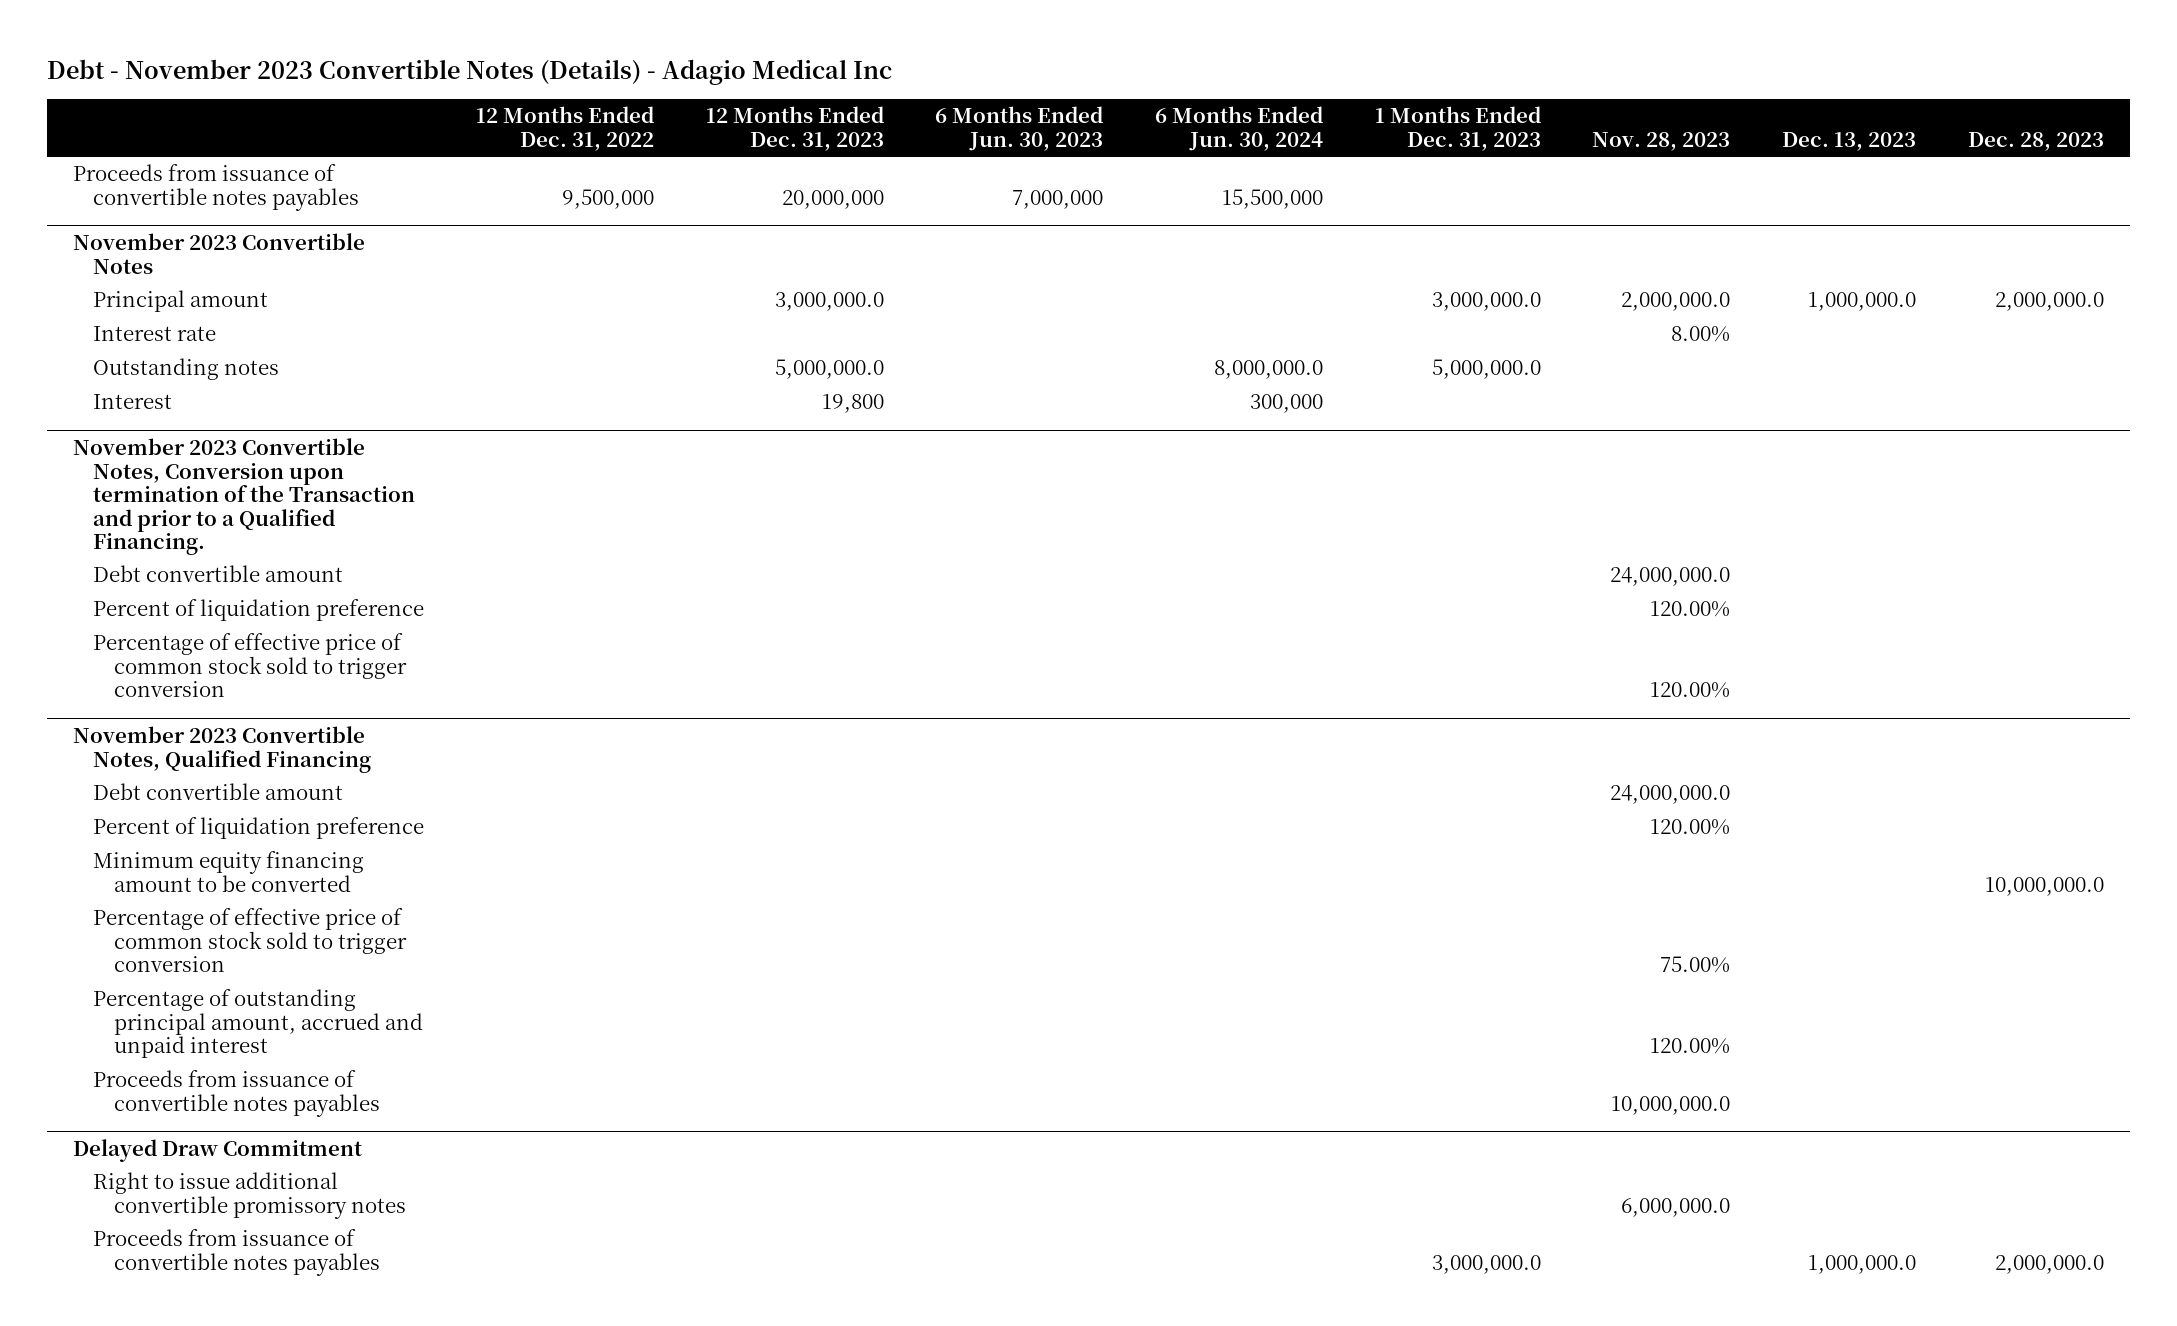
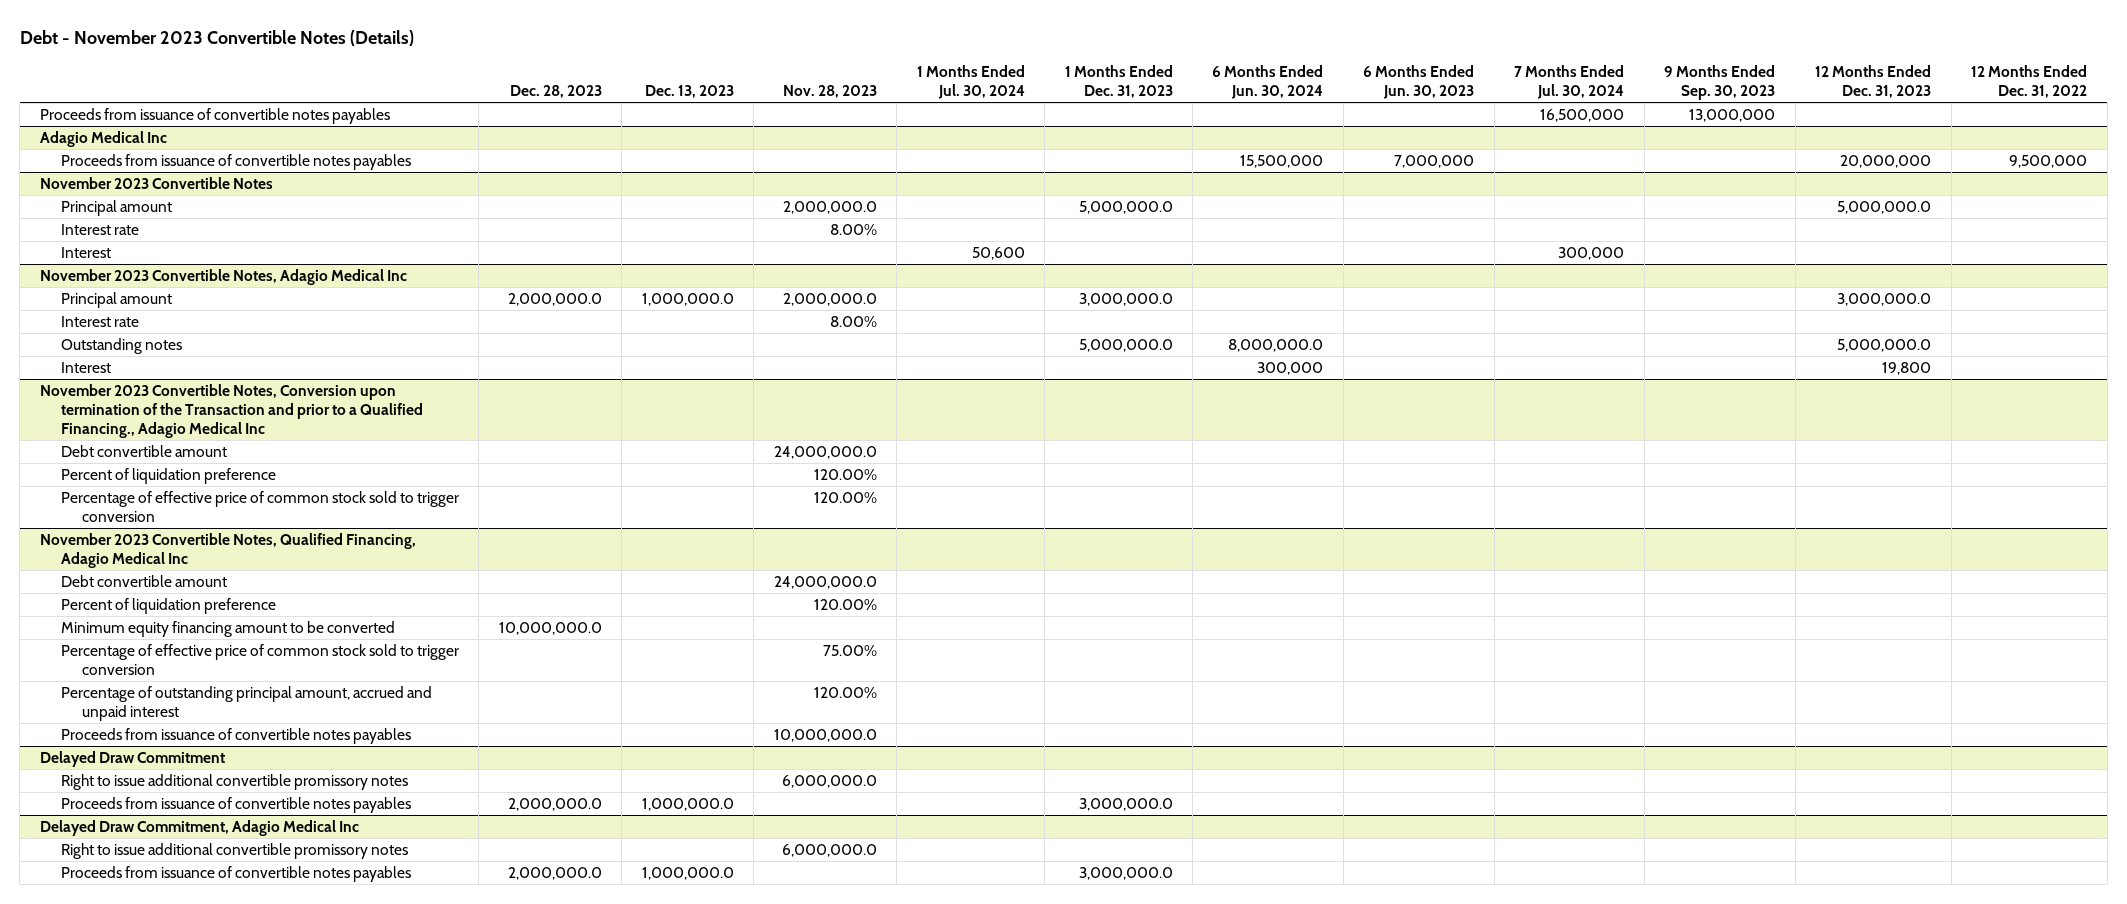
- Debt - November 2023 Convertible Notes (Details) - Adagio Medical Inc
+ Debt - November 2023 Convertible Notes (Details)
- | 12 Months Ended Dec. 31, 2022 | 12 Months Ended Dec. 31, 2023 | 6 Months Ended Jun. 30, 2023 | 6 Months Ended Jun. 30, 2024 | 1 Months Ended Dec. 31, 2023 | Nov. 28, 2023 | Dec. 13, 2023 | Dec. 28, 2023
+ | Dec. 28, 2023 | Dec. 13, 2023 | Nov. 28, 2023 | 1 Months Ended Jul. 30, 2024 | 1 Months Ended Dec. 31, 2023 | 6 Months Ended Jun. 30, 2024 | 6 Months Ended Jun. 30, 2023 | 7 Months Ended Jul. 30, 2024 | 9 Months Ended Sep. 30, 2023 | 12 Months Ended Dec. 31, 2023 | 12 Months Ended Dec. 31, 2022
+ Proceeds from issuance of convertible notes payables | | | | | | | | 16,500,000 | 13,000,000 | |
+ Adagio Medical Inc
@ November 2023 Convertible Notes
+ Principal amount | | | 2,000,000.0 | | 5,000,000.0 | | | | | 5,000,000.0 |
+ Interest rate | | | 8.00% | | | | | | | |
+ Interest | | | | 50,600 | | | | 300,000 | | |
+ November 2023 Convertible Notes, Adagio Medical Inc
- November 2023 Convertible Notes, Conversion upon termination of the Transaction and prior to a Qualified Financing.
+ November 2023 Convertible Notes, Conversion upon termination of the Transaction and prior to a Qualified Financing., Adagio Medical Inc
- November 2023 Convertible Notes, Qualified Financing
+ November 2023 Convertible Notes, Qualified Financing, Adagio Medical Inc
+ Delayed Draw Commitment, Adagio Medical Inc
+ Right to issue additional convertible promissory notes | | | 6,000,000.0 | | | | | | | |
+ Proceeds from issuance of convertible notes payables | 2,000,000.0 | 1,000,000.0 | | | 3,000,000.0 | | | | | |

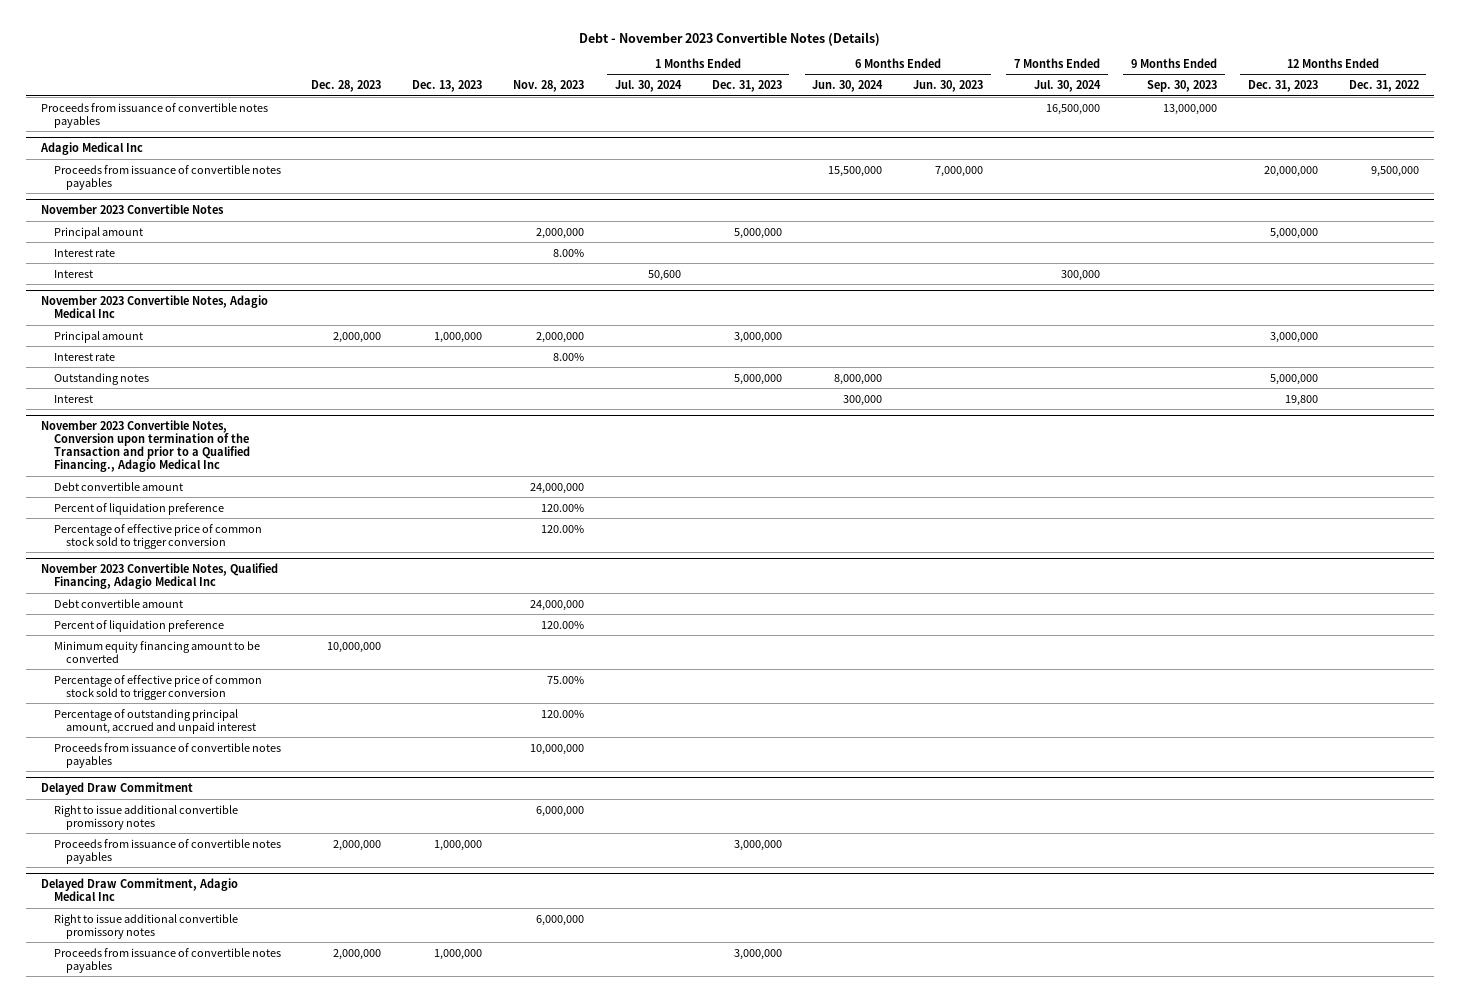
@ November 2023 Convertible Notes
- Principal amount | | | 2,000,000.0 | | 5,000,000.0 | | | | | 5,000,000.0 |
+ Principal amount | | | 2,000,000 | | 5,000,000 | | | | | 5,000,000 |
@ November 2023 Convertible Notes, Adagio Medical Inc
- Principal amount | 2,000,000.0 | 1,000,000.0 | 2,000,000.0 | | 3,000,000.0 | | | | | 3,000,000.0 |
+ Principal amount | 2,000,000 | 1,000,000 | 2,000,000 | | 3,000,000 | | | | | 3,000,000 |
- Outstanding notes | | | | | 5,000,000.0 | 8,000,000.0 | | | | 5,000,000.0 |
+ Outstanding notes | | | | | 5,000,000 | 8,000,000 | | | | 5,000,000 |
@ November 2023 Convertible Notes, Conversion upon termination of the Transaction and prior to a Qualified Financing., Adagio Medical Inc
- Debt convertible amount | | | 24,000,000.0 | | | | | | | |
+ Debt convertible amount | | | 24,000,000 | | | | | | | |
@ November 2023 Convertible Notes, Qualified Financing, Adagio Medical Inc
- Debt convertible amount | | | 24,000,000.0 | | | | | | | |
+ Debt convertible amount | | | 24,000,000 | | | | | | | |
- Minimum equity financing amount to be converted | 10,000,000.0 | | | | | | | | | |
+ Minimum equity financing amount to be converted | 10,000,000 | | | | | | | | | |
- Proceeds from issuance of convertible notes payables | | | 10,000,000.0 | | | | | | | |
+ Proceeds from issuance of convertible notes payables | | | 10,000,000 | | | | | | | |
@ Delayed Draw Commitment
- Right to issue additional convertible promissory notes | | | 6,000,000.0 | | | | | | | |
- Proceeds from issuance of convertible notes payables | 2,000,000.0 | 1,000,000.0 | | | 3,000,000.0 | | | | | |
+ Right to issue additional convertible promissory notes | | | 6,000,000 | | | | | | | |
+ Proceeds from issuance of convertible notes payables | 2,000,000 | 1,000,000 | | | 3,000,000 | | | | | |
@ Delayed Draw Commitment, Adagio Medical Inc
- Right to issue additional convertible promissory notes | | | 6,000,000.0 | | | | | | | |
- Proceeds from issuance of convertible notes payables | 2,000,000.0 | 1,000,000.0 | | | 3,000,000.0 | | | | | |
+ Right to issue additional convertible promissory notes | | | 6,000,000 | | | | | | | |
+ Proceeds from issuance of convertible notes payables | 2,000,000 | 1,000,000 | | | 3,000,000 | | | | | |

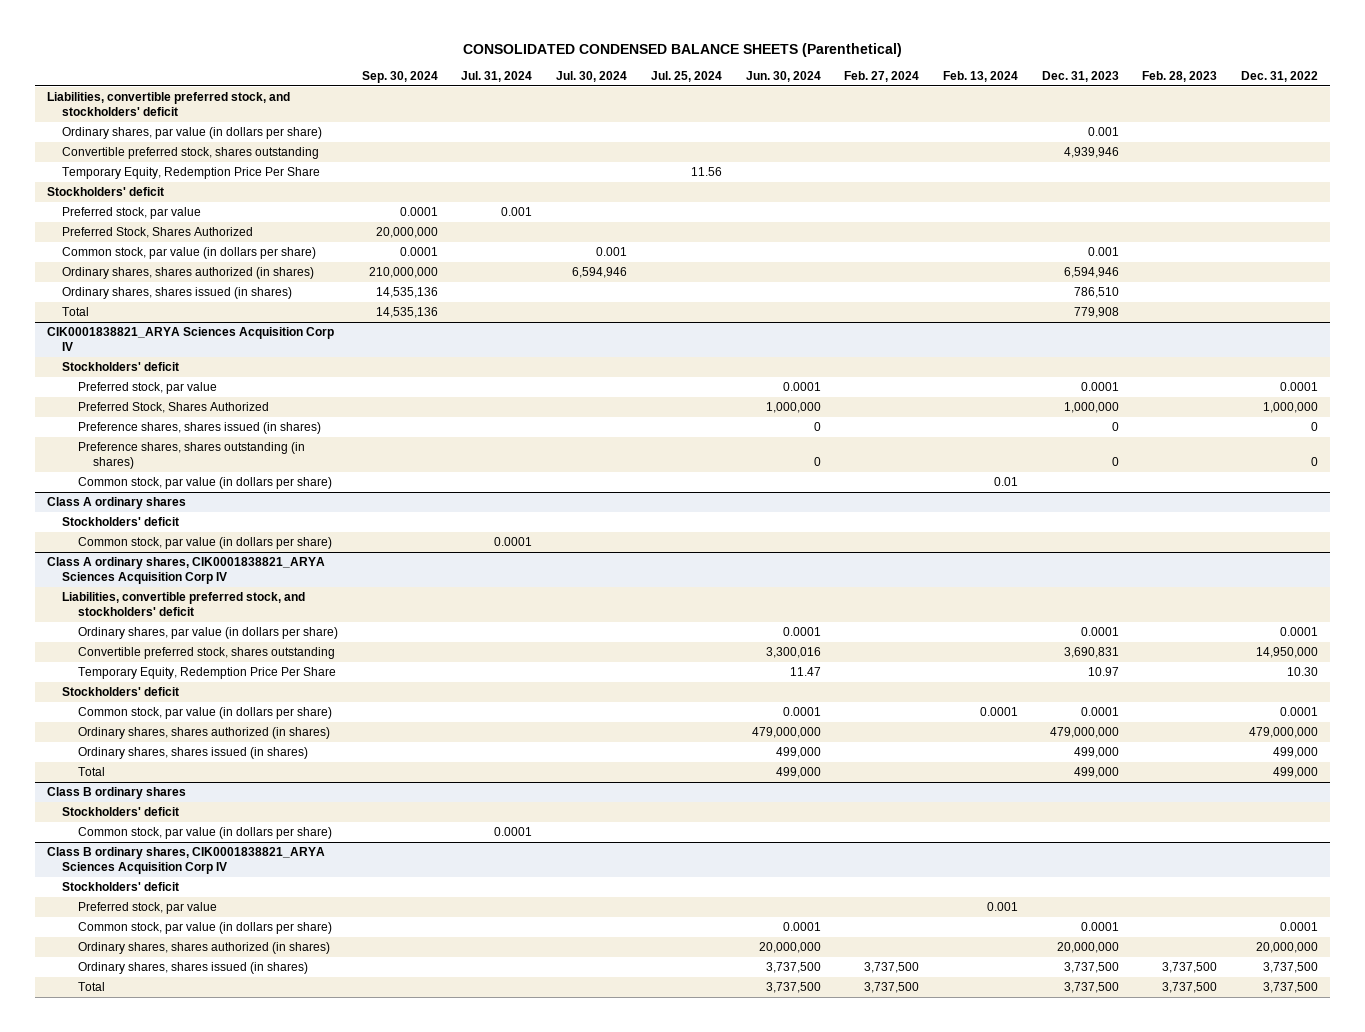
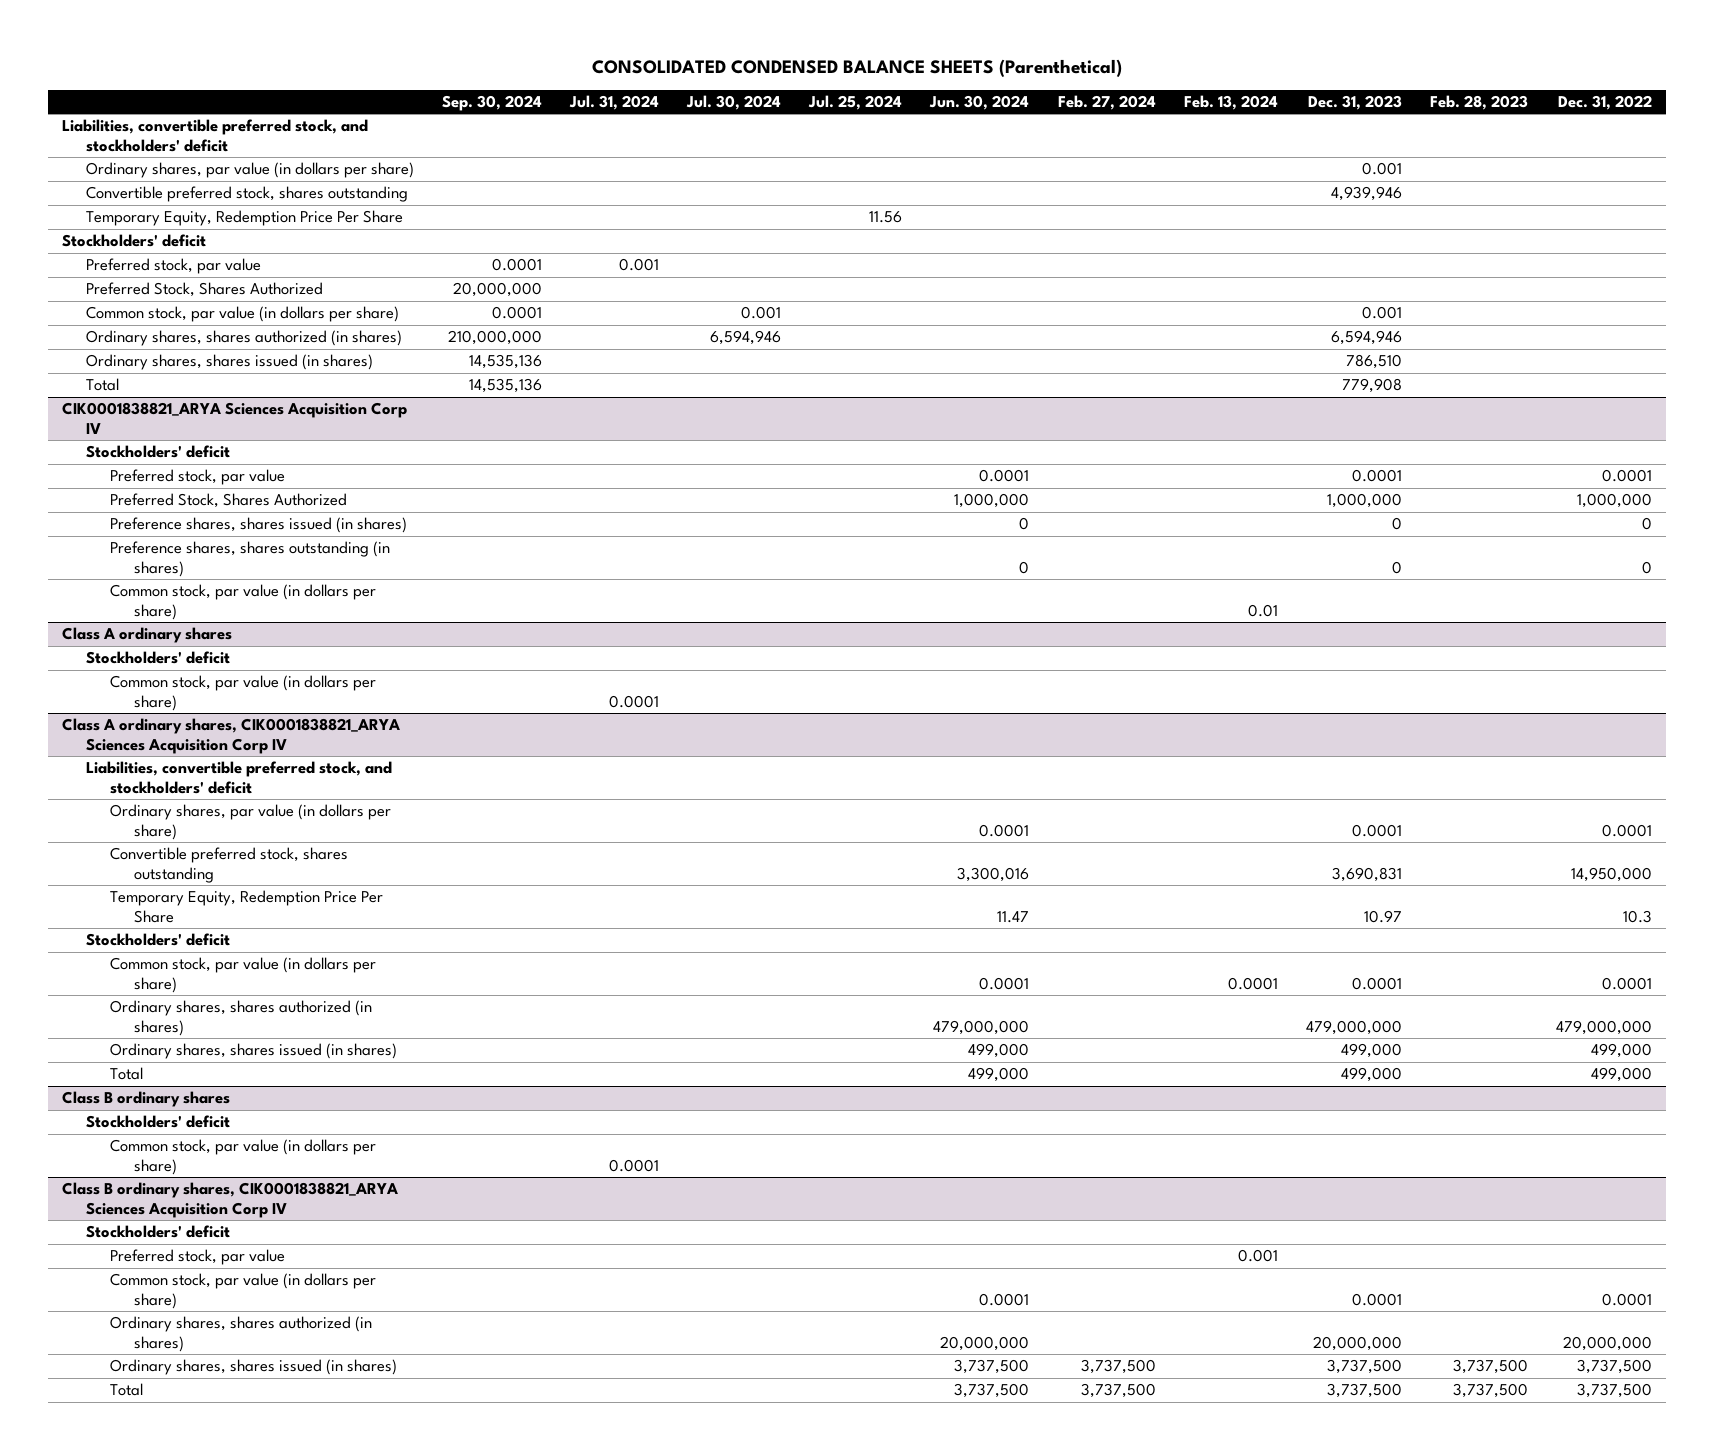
@ Class A ordinary shares, CIK0001838821_ARYA Sciences Acquisition Corp IV
- Temporary Equity, Redemption Price Per Share | | | | | 11.47 | | | 10.97 | | 10.30
+ Temporary Equity, Redemption Price Per Share | | | | | 11.47 | | | 10.97 | | 10.3

